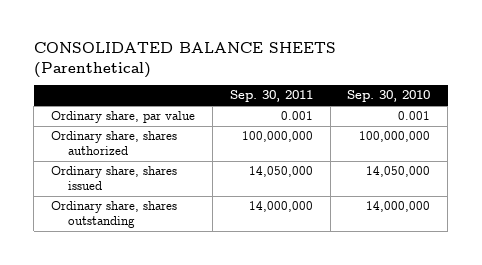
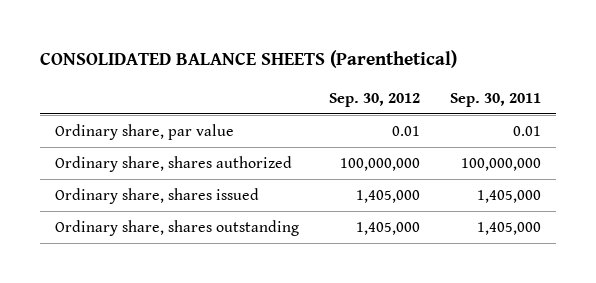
- | Sep. 30, 2011 | Sep. 30, 2010
+ | Sep. 30, 2012 | Sep. 30, 2011
- Ordinary share, par value | 0.001 | 0.001
+ Ordinary share, par value | 0.01 | 0.01
- Ordinary share, shares issued | 14,050,000 | 14,050,000
- Ordinary share, shares outstanding | 14,000,000 | 14,000,000
+ Ordinary share, shares issued | 1,405,000 | 1,405,000
+ Ordinary share, shares outstanding | 1,405,000 | 1,405,000

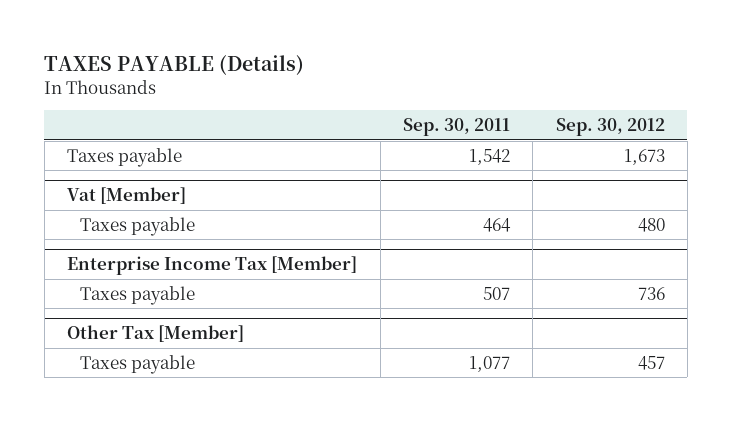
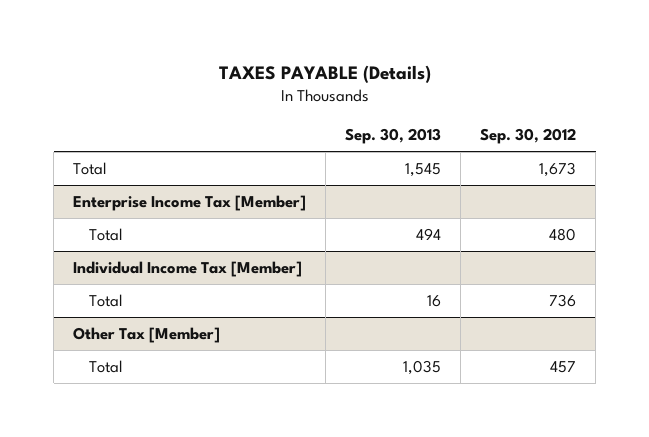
- | Sep. 30, 2011 | Sep. 30, 2012
+ | Sep. 30, 2013 | Sep. 30, 2012
- Taxes payable | 1,542 | 1,673
- Vat [Member]
- Taxes payable | 464 | 480
+ Total | 1,545 | 1,673
@ Enterprise Income Tax [Member]
- Taxes payable | 507 | 736
+ Total | 494 | 480
+ Individual Income Tax [Member]
+ Total | 16 | 736
@ Other Tax [Member]
- Taxes payable | 1,077 | 457
+ Total | 1,035 | 457

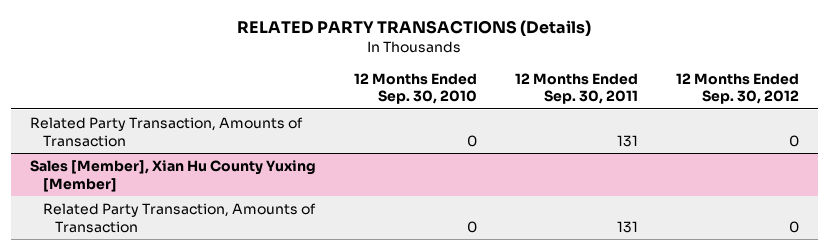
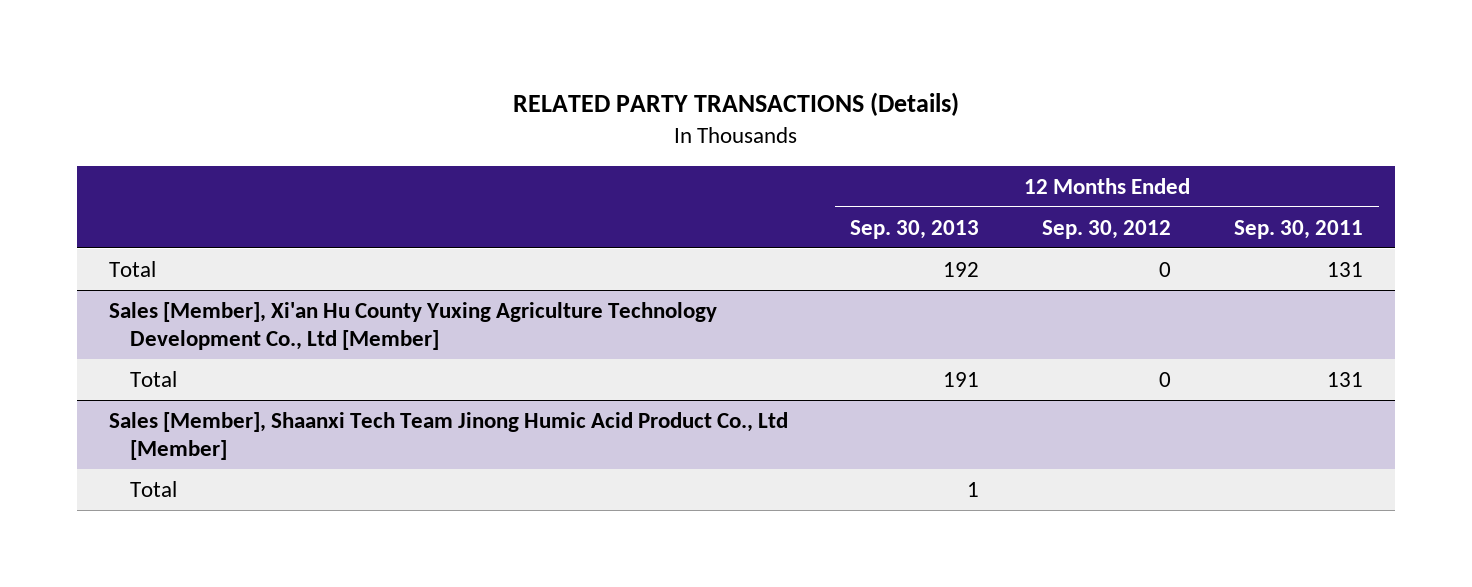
- | 12 Months Ended Sep. 30, 2010 | 12 Months Ended Sep. 30, 2011 | 12 Months Ended Sep. 30, 2012
+ | 12 Months Ended Sep. 30, 2013 | 12 Months Ended Sep. 30, 2012 | 12 Months Ended Sep. 30, 2011
- Related Party Transaction, Amounts of Transaction | 0 | 131 | 0
- Sales [Member], Xian Hu County Yuxing [Member]
- Related Party Transaction, Amounts of Transaction | 0 | 131 | 0
+ Total | 192 | 0 | 131
+ Sales [Member], Xi'an Hu County Yuxing Agriculture Technology Development Co., Ltd [Member]
+ Total | 191 | 0 | 131
+ Sales [Member], Shaanxi Tech Team Jinong Humic Acid Product Co., Ltd [Member]
+ Total | 1 | |

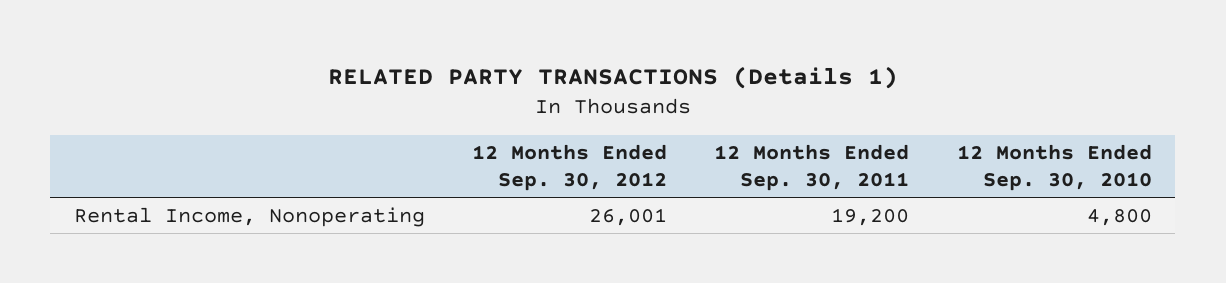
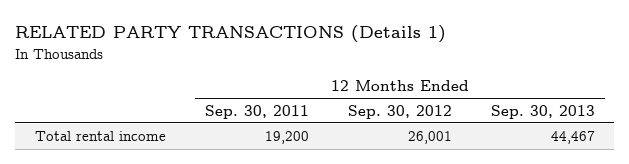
- | 12 Months Ended Sep. 30, 2012 | 12 Months Ended Sep. 30, 2011 | 12 Months Ended Sep. 30, 2010
+ | 12 Months Ended Sep. 30, 2011 | 12 Months Ended Sep. 30, 2012 | 12 Months Ended Sep. 30, 2013
- Rental Income, Nonoperating | 26,001 | 19,200 | 4,800
+ Total rental income | 19,200 | 26,001 | 44,467

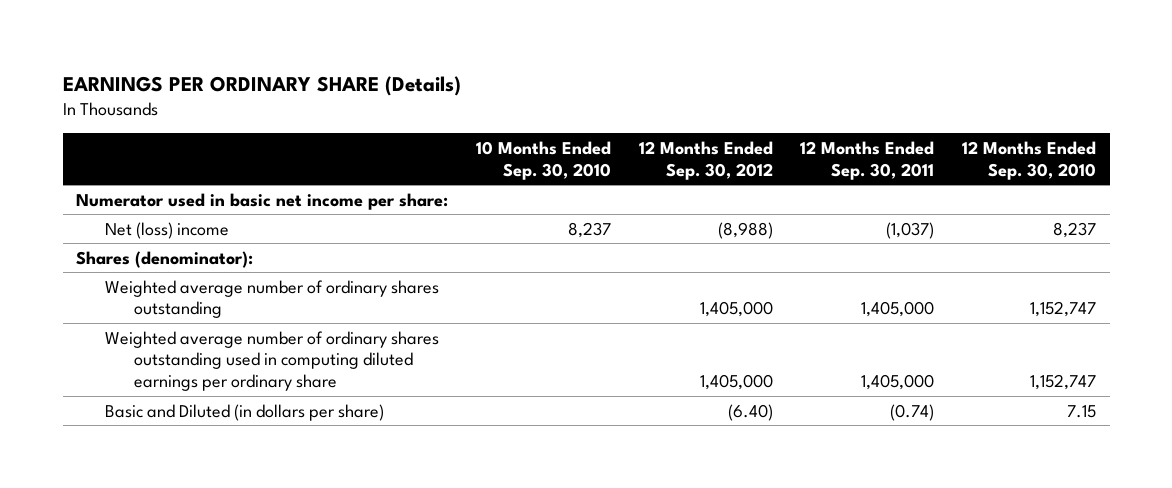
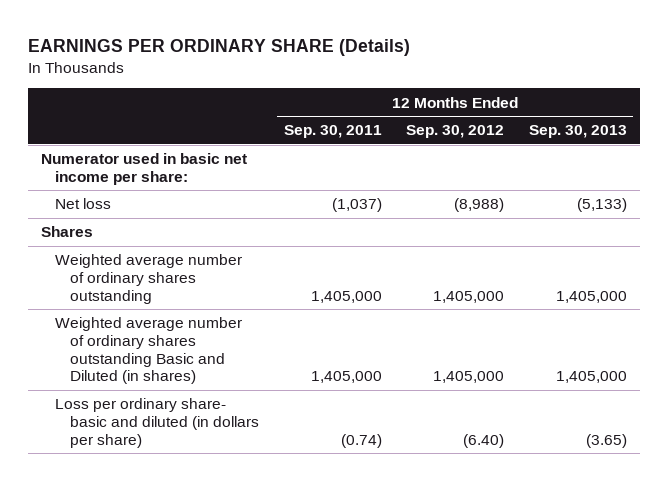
- | 10 Months Ended Sep. 30, 2010 | 12 Months Ended Sep. 30, 2012 | 12 Months Ended Sep. 30, 2011 | 12 Months Ended Sep. 30, 2010
+ | 12 Months Ended Sep. 30, 2011 | 12 Months Ended Sep. 30, 2012 | 12 Months Ended Sep. 30, 2013
- Net (loss) income | 8,237 | (8,988) | (1,037) | 8,237
- Shares (denominator):
+ Net loss | (1,037) | (8,988) | (5,133)
+ Shares
- Weighted average number of ordinary shares outstanding used in computing diluted earnings per ordinary share | | 1,405,000 | 1,405,000 | 1,152,747
- Basic and Diluted (in dollars per share) | | (6.40) | (0.74) | 7.15
+ Weighted average number of ordinary shares outstanding Basic and Diluted (in shares) | 1,405,000 | 1,405,000 | 1,405,000
+ Loss per ordinary share- basic and diluted (in dollars per share) | (0.74) | (6.40) | (3.65)

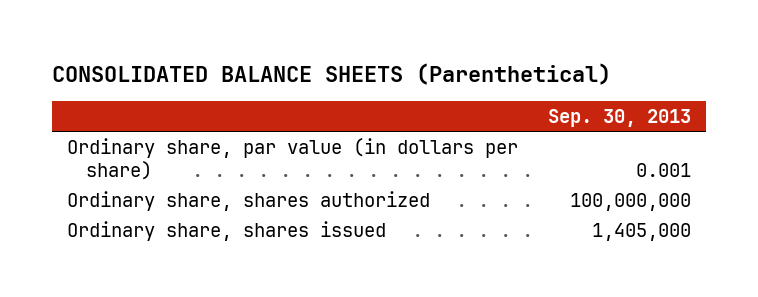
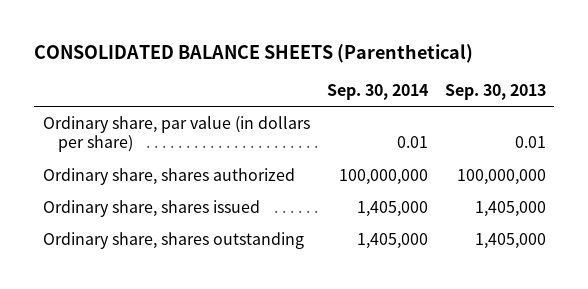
- | Sep. 30, 2013
+ | Sep. 30, 2014 | Sep. 30, 2013
- Ordinary share, par value (in dollars per share) | 0.001
+ Ordinary share, par value (in dollars per share) | 0.01 | 0.01
+ Ordinary share, shares outstanding | 1,405,000 | 1,405,000

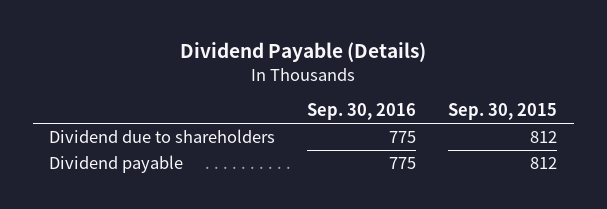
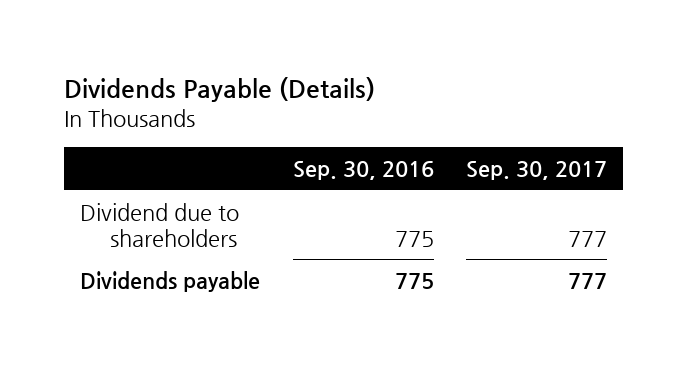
- Dividend Payable (Details)
+ Dividends Payable (Details)
- | Sep. 30, 2016 | Sep. 30, 2015
+ | Sep. 30, 2016 | Sep. 30, 2017
- Dividend payable | 775 | 812
+ Dividends payable | 775 | 777

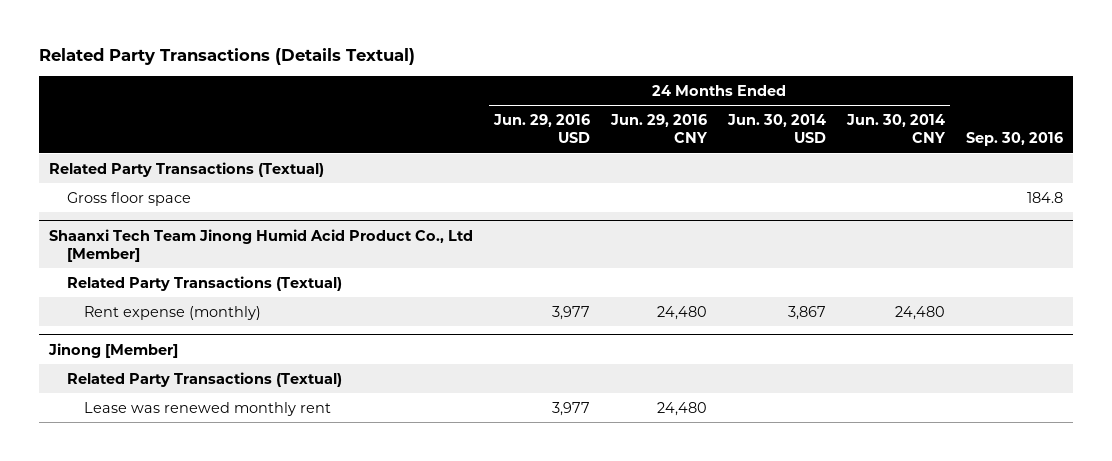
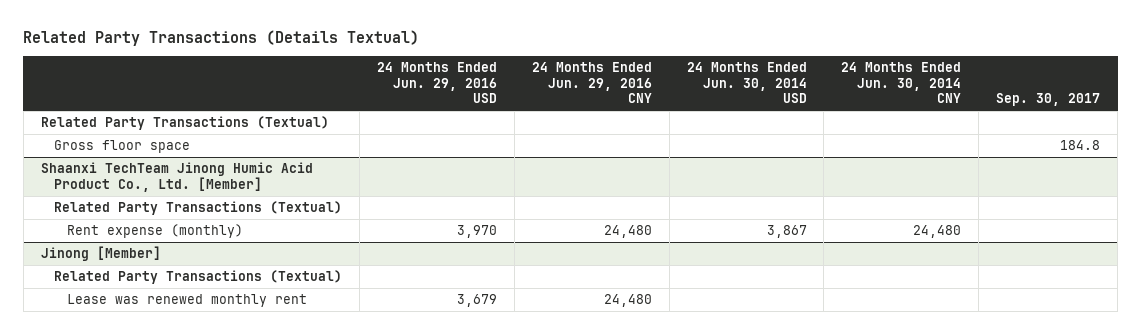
- | 24 Months Ended Jun. 29, 2016 USD | 24 Months Ended Jun. 29, 2016 CNY | 24 Months Ended Jun. 30, 2014 USD | 24 Months Ended Jun. 30, 2014 CNY | Sep. 30, 2016
+ | 24 Months Ended Jun. 29, 2016 USD | 24 Months Ended Jun. 29, 2016 CNY | 24 Months Ended Jun. 30, 2014 USD | 24 Months Ended Jun. 30, 2014 CNY | Sep. 30, 2017
- Shaanxi Tech Team Jinong Humid Acid Product Co., Ltd [Member]
+ Shaanxi TechTeam Jinong Humic Acid Product Co., Ltd. [Member]
- Rent expense (monthly) | 3,977 | 24,480 | 3,867 | 24,480 |
+ Rent expense (monthly) | 3,970 | 24,480 | 3,867 | 24,480 |
@ Jinong [Member]
- Lease was renewed monthly rent | 3,977 | 24,480 | | |
+ Lease was renewed monthly rent | 3,679 | 24,480 | | |

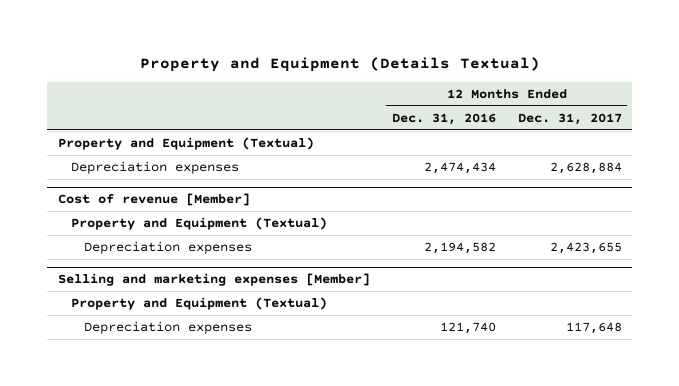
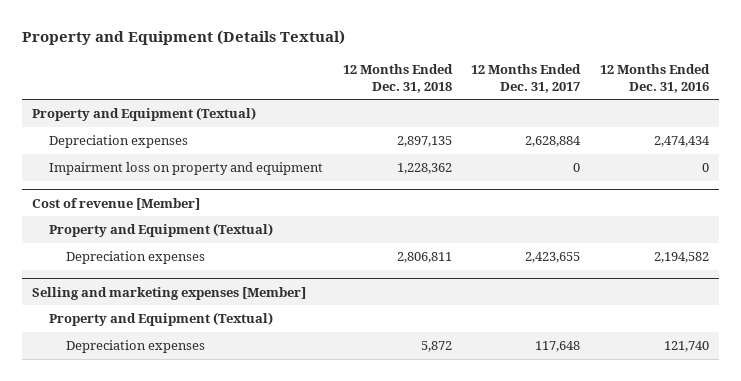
- | 12 Months Ended Dec. 31, 2016 | 12 Months Ended Dec. 31, 2017
+ | 12 Months Ended Dec. 31, 2018 | 12 Months Ended Dec. 31, 2017 | 12 Months Ended Dec. 31, 2016
+ Impairment loss on property and equipment | 1,228,362 | 0 | 0

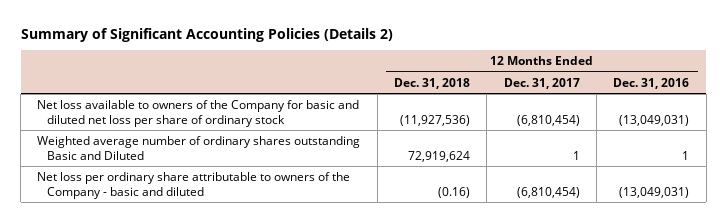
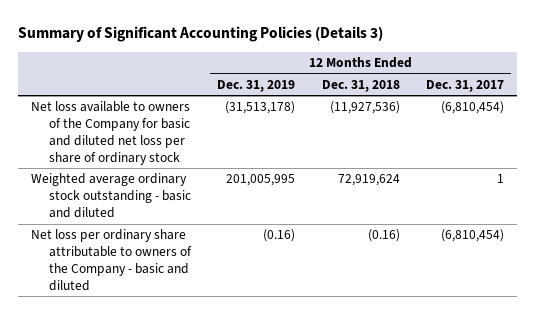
- Summary of Significant Accounting Policies (Details 2)
+ Summary of Significant Accounting Policies (Details 3)
- | 12 Months Ended Dec. 31, 2018 | 12 Months Ended Dec. 31, 2017 | 12 Months Ended Dec. 31, 2016
+ | 12 Months Ended Dec. 31, 2019 | 12 Months Ended Dec. 31, 2018 | 12 Months Ended Dec. 31, 2017
- Weighted average number of ordinary shares outstanding Basic and Diluted | 72,919,624 | 1 | 1
+ Weighted average ordinary stock outstanding - basic and diluted | 201,005,995 | 72,919,624 | 1

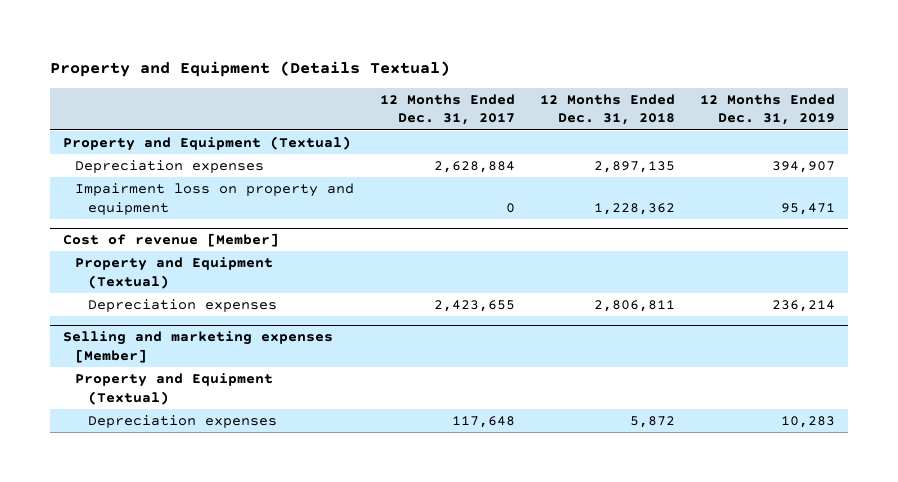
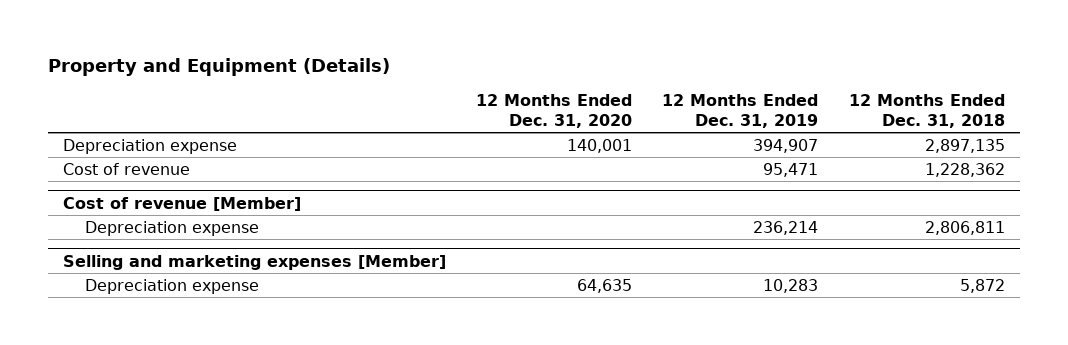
- Property and Equipment (Details Textual)
+ Property and Equipment (Details)
- | 12 Months Ended Dec. 31, 2017 | 12 Months Ended Dec. 31, 2018 | 12 Months Ended Dec. 31, 2019
+ | 12 Months Ended Dec. 31, 2020 | 12 Months Ended Dec. 31, 2019 | 12 Months Ended Dec. 31, 2018
- Property and Equipment (Textual)
- Depreciation expenses | 2,628,884 | 2,897,135 | 394,907
- Impairment loss on property and equipment | 0 | 1,228,362 | 95,471
+ Depreciation expense | 140,001 | 394,907 | 2,897,135
+ Cost of revenue | | 95,471 | 1,228,362
@ Cost of revenue [Member]
- Property and Equipment (Textual)
- Depreciation expenses | 2,423,655 | 2,806,811 | 236,214
+ Depreciation expense | | 236,214 | 2,806,811
@ Selling and marketing expenses [Member]
- Property and Equipment (Textual)
- Depreciation expenses | 117,648 | 5,872 | 10,283
+ Depreciation expense | 64,635 | 10,283 | 5,872

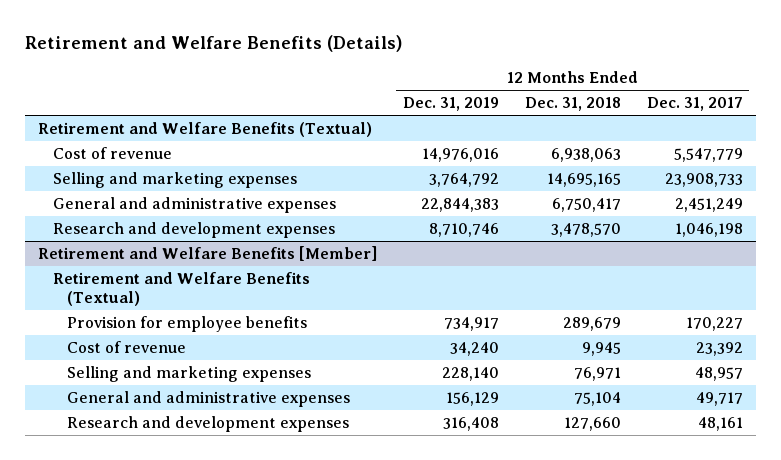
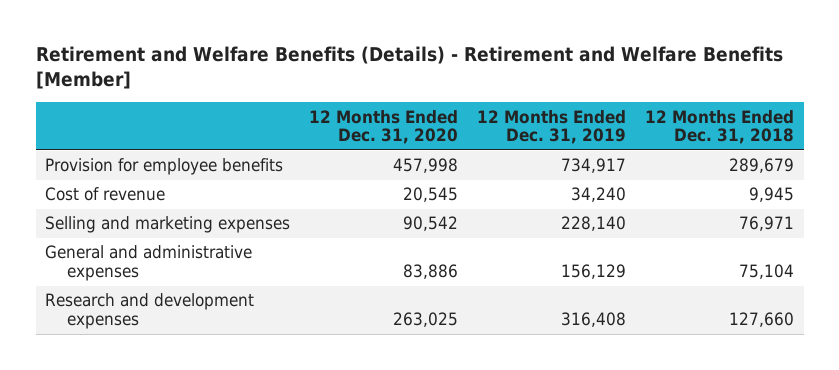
- Retirement and Welfare Benefits (Details)
+ Retirement and Welfare Benefits (Details) - Retirement and Welfare Benefits [Member]
- | 12 Months Ended Dec. 31, 2019 | 12 Months Ended Dec. 31, 2018 | 12 Months Ended Dec. 31, 2017
+ | 12 Months Ended Dec. 31, 2020 | 12 Months Ended Dec. 31, 2019 | 12 Months Ended Dec. 31, 2018
- Retirement and Welfare Benefits (Textual)
- Cost of revenue | 14,976,016 | 6,938,063 | 5,547,779
- Selling and marketing expenses | 3,764,792 | 14,695,165 | 23,908,733
- General and administrative expenses | 22,844,383 | 6,750,417 | 2,451,249
- Research and development expenses | 8,710,746 | 3,478,570 | 1,046,198
- Retirement and Welfare Benefits [Member]
- Retirement and Welfare Benefits (Textual)

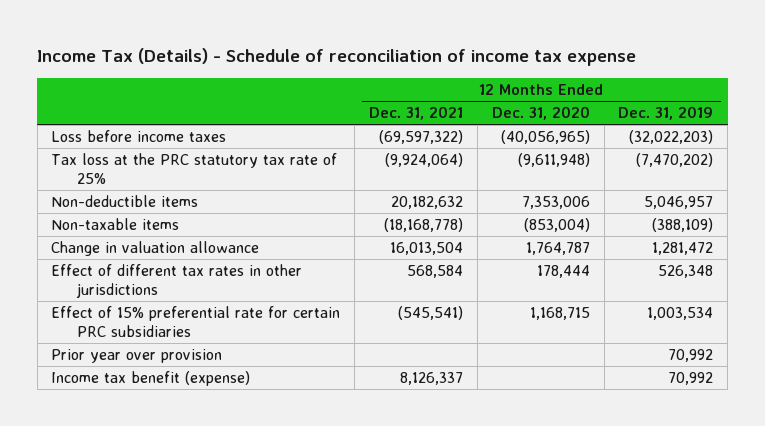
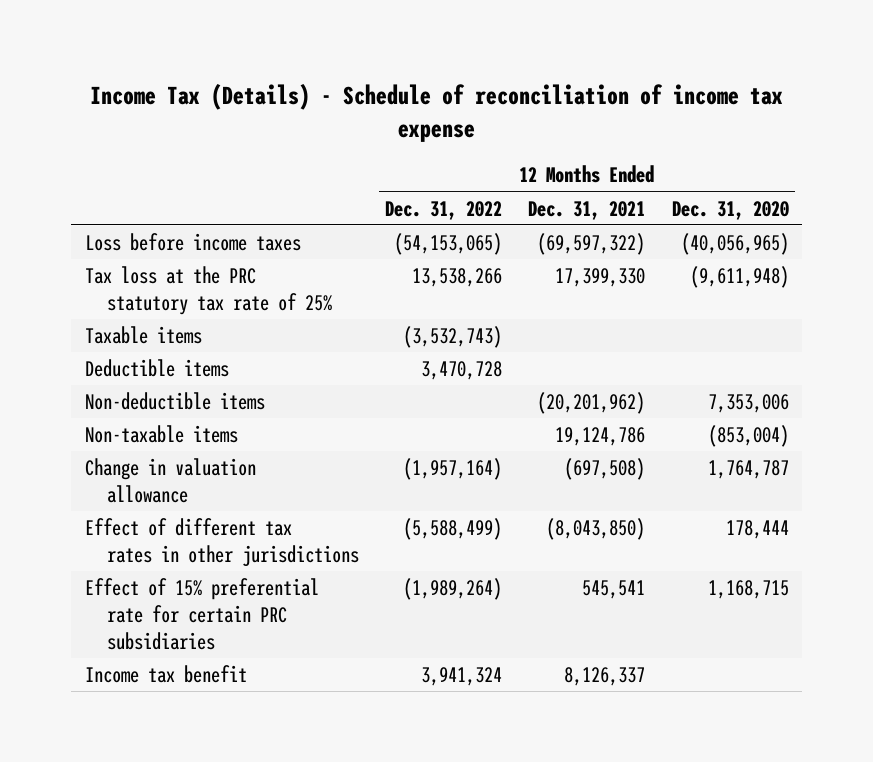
- | 12 Months Ended Dec. 31, 2021 | 12 Months Ended Dec. 31, 2020 | 12 Months Ended Dec. 31, 2019
+ | 12 Months Ended Dec. 31, 2022 | 12 Months Ended Dec. 31, 2021 | 12 Months Ended Dec. 31, 2020
- Tax loss at the PRC statutory tax rate of 25% | (9,924,064) | (9,611,948) | (7,470,202)
- Non-deductible items | 20,182,632 | 7,353,006 | 5,046,957
- Non-taxable items | (18,168,778) | (853,004) | (388,109)
- Change in valuation allowance | 16,013,504 | 1,764,787 | 1,281,472
- Effect of different tax rates in other jurisdictions | 568,584 | 178,444 | 526,348
- Effect of 15% preferential rate for certain PRC subsidiaries | (545,541) | 1,168,715 | 1,003,534
- Prior year over provision | | | 70,992
- Income tax benefit (expense) | 8,126,337 | | 70,992
+ Tax loss at the PRC statutory tax rate of 25% | 13,538,266 | 17,399,330 | (9,611,948)
+ Taxable items | (3,532,743) | |
+ Deductible items | 3,470,728 | |
+ Non-deductible items | | (20,201,962) | 7,353,006
+ Non-taxable items | | 19,124,786 | (853,004)
+ Change in valuation allowance | (1,957,164) | (697,508) | 1,764,787
+ Effect of different tax rates in other jurisdictions | (5,588,499) | (8,043,850) | 178,444
+ Effect of 15% preferential rate for certain PRC subsidiaries | (1,989,264) | 545,541 | 1,168,715
+ Income tax benefit | 3,941,324 | 8,126,337 |

